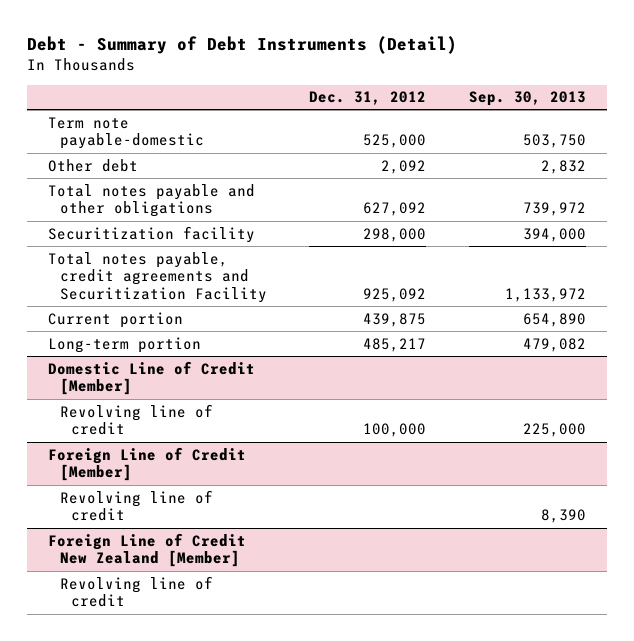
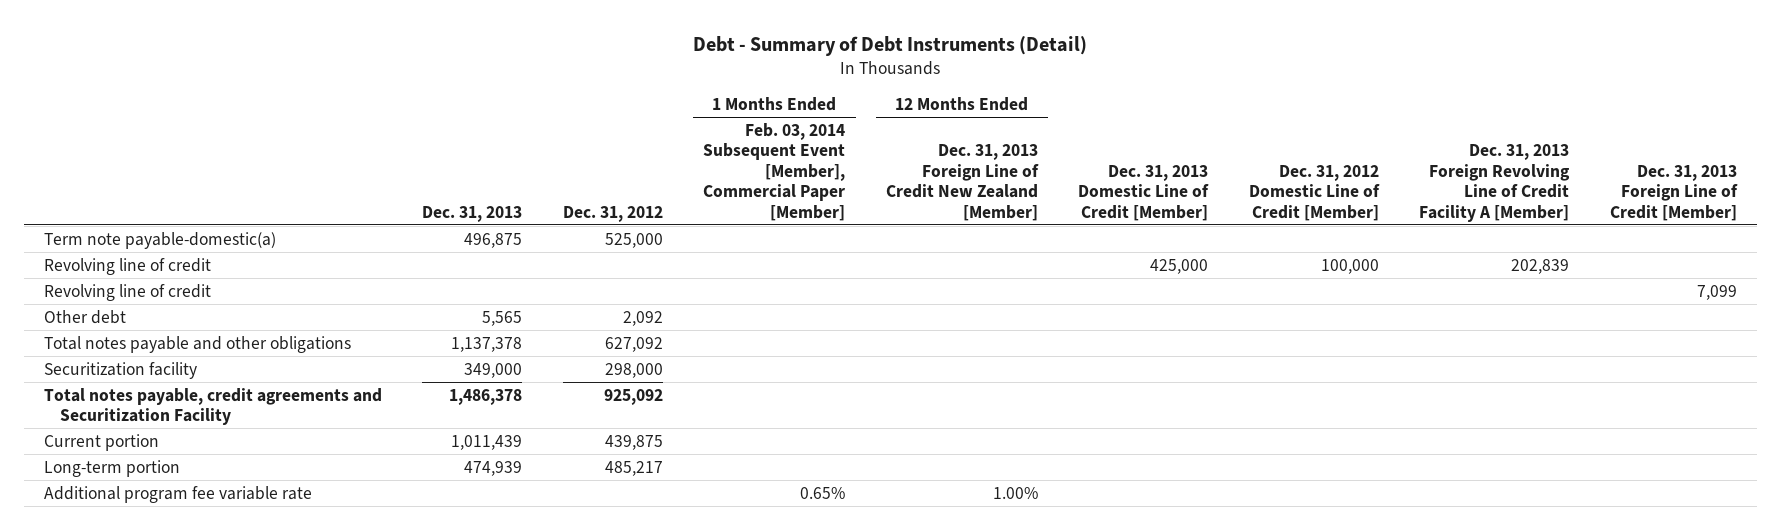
- | Dec. 31, 2012 | Sep. 30, 2013
+ | Dec. 31, 2013 | Dec. 31, 2012 | 1 Months Ended Feb. 03, 2014 Subsequent Event [Member], Commercial Paper [Member] | 12 Months Ended Dec. 31, 2013 Foreign Line of Credit New Zealand [Member] | Dec. 31, 2013 Domestic Line of Credit [Member] | Dec. 31, 2012 Domestic Line of Credit [Member] | Dec. 31, 2013 Foreign Revolving Line of Credit Facility A [Member] | Dec. 31, 2013 Foreign Line of Credit [Member]
- Term note payable-domestic | 525,000 | 503,750
+ Term note payable-domestic(a) | 496,875 | 525,000 | | | | | |
+ Revolving line of credit | | | | | 425,000 | 100,000 | 202,839 |
+ Revolving line of credit | | | | | | | | 7,099
- Domestic Line of Credit [Member]
- Revolving line of credit | 100,000 | 225,000
- Foreign Line of Credit [Member]
- Revolving line of credit | | 8,390
- Foreign Line of Credit New Zealand [Member]
- Revolving line of credit
+ Additional program fee variable rate | | | 0.65% | 1.00% | | | |

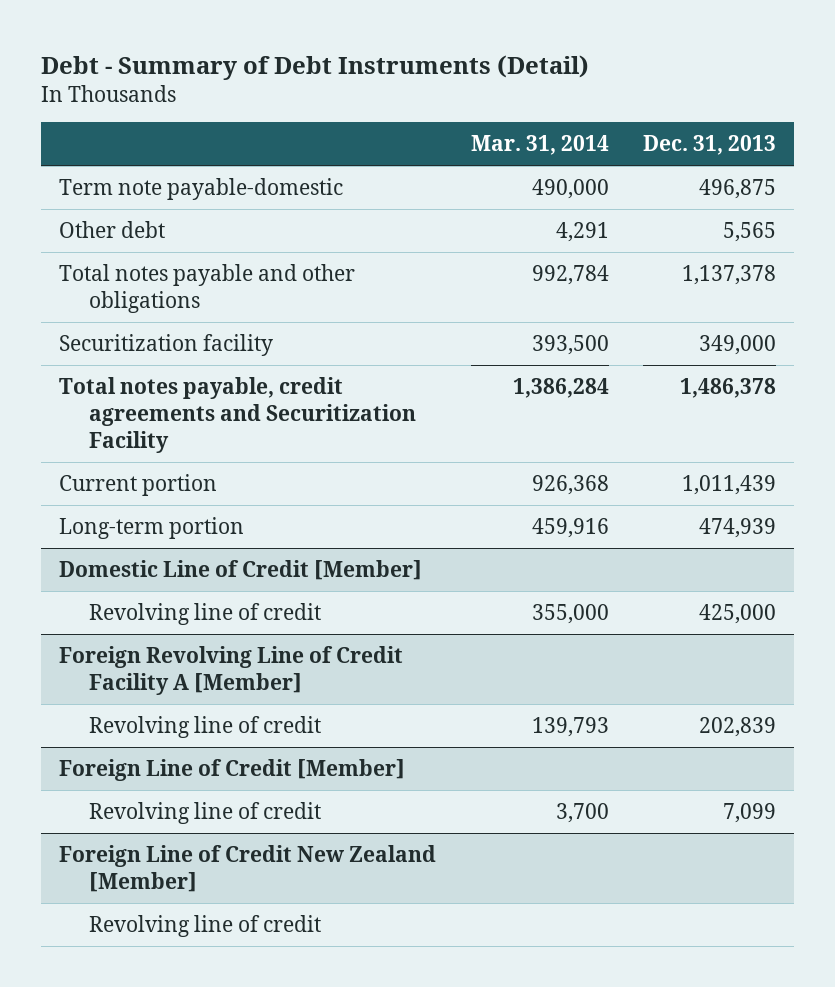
- | Dec. 31, 2013 | Dec. 31, 2012 | 1 Months Ended Feb. 03, 2014 Subsequent Event [Member], Commercial Paper [Member] | 12 Months Ended Dec. 31, 2013 Foreign Line of Credit New Zealand [Member] | Dec. 31, 2013 Domestic Line of Credit [Member] | Dec. 31, 2012 Domestic Line of Credit [Member] | Dec. 31, 2013 Foreign Revolving Line of Credit Facility A [Member] | Dec. 31, 2013 Foreign Line of Credit [Member]
+ | Mar. 31, 2014 | Dec. 31, 2013
- Term note payable-domestic(a) | 496,875 | 525,000 | | | | | |
- Revolving line of credit | | | | | 425,000 | 100,000 | 202,839 |
- Revolving line of credit | | | | | | | | 7,099
+ Term note payable-domestic | 490,000 | 496,875
- Additional program fee variable rate | | | 0.65% | 1.00% | | | |
+ Domestic Line of Credit [Member]
+ Revolving line of credit | 355,000 | 425,000
+ Foreign Revolving Line of Credit Facility A [Member]
+ Revolving line of credit | 139,793 | 202,839
+ Foreign Line of Credit [Member]
+ Revolving line of credit | 3,700 | 7,099
+ Foreign Line of Credit New Zealand [Member]
+ Revolving line of credit

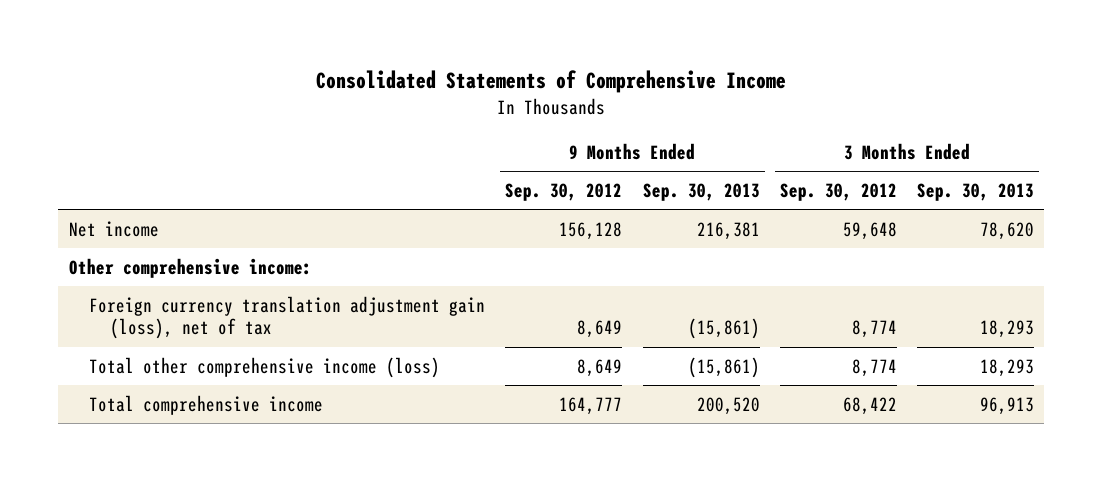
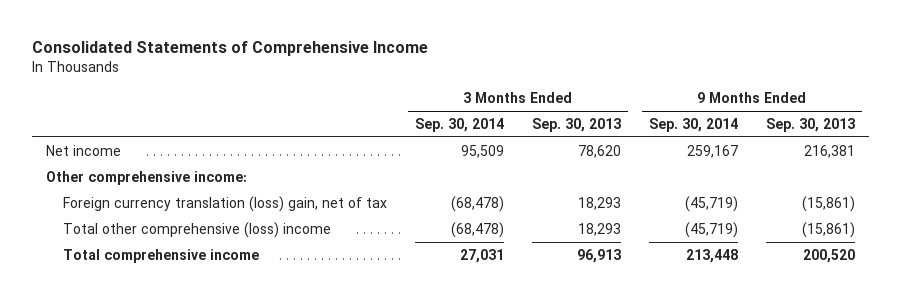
- | 9 Months Ended Sep. 30, 2012 | 9 Months Ended Sep. 30, 2013 | 3 Months Ended Sep. 30, 2012 | 3 Months Ended Sep. 30, 2013
+ | 3 Months Ended Sep. 30, 2014 | 3 Months Ended Sep. 30, 2013 | 9 Months Ended Sep. 30, 2014 | 9 Months Ended Sep. 30, 2013
- Foreign currency translation adjustment gain (loss), net of tax | 8,649 | (15,861) | 8,774 | 18,293
- Total other comprehensive income (loss) | 8,649 | (15,861) | 8,774 | 18,293
+ Foreign currency translation (loss) gain, net of tax | (68,478) | 18,293 | (45,719) | (15,861)
+ Total other comprehensive (loss) income | (68,478) | 18,293 | (45,719) | (15,861)

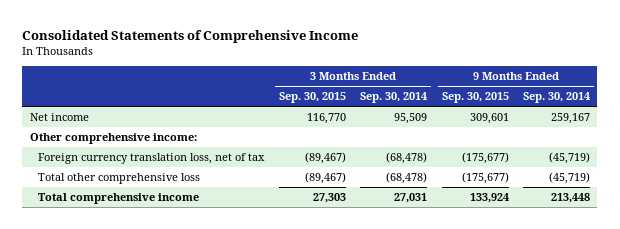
- | 3 Months Ended Sep. 30, 2014 | 3 Months Ended Sep. 30, 2013 | 9 Months Ended Sep. 30, 2014 | 9 Months Ended Sep. 30, 2013
+ | 3 Months Ended Sep. 30, 2015 | 3 Months Ended Sep. 30, 2014 | 9 Months Ended Sep. 30, 2015 | 9 Months Ended Sep. 30, 2014
- Foreign currency translation (loss) gain, net of tax | (68,478) | 18,293 | (45,719) | (15,861)
- Total other comprehensive (loss) income | (68,478) | 18,293 | (45,719) | (15,861)
+ Foreign currency translation loss, net of tax | (89,467) | (68,478) | (175,677) | (45,719)
+ Total other comprehensive loss | (89,467) | (68,478) | (175,677) | (45,719)

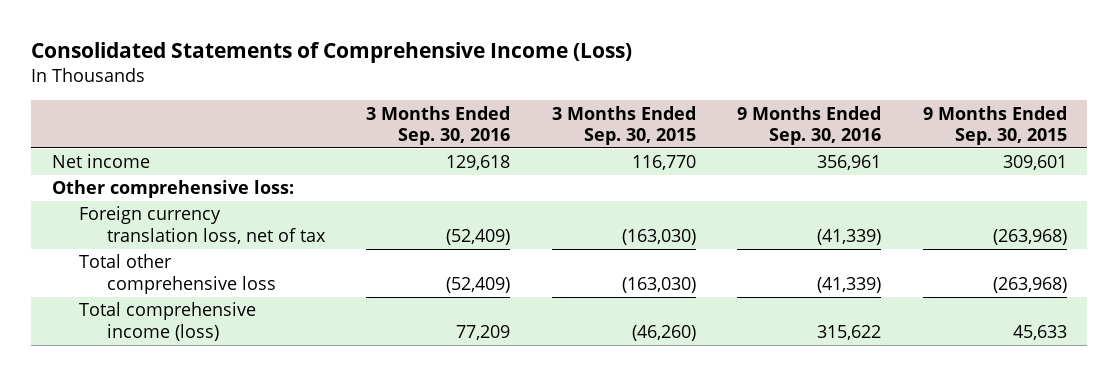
- Consolidated Statements of Comprehensive Income
+ Consolidated Statements of Comprehensive Income (Loss)
- | 3 Months Ended Sep. 30, 2015 | 3 Months Ended Sep. 30, 2014 | 9 Months Ended Sep. 30, 2015 | 9 Months Ended Sep. 30, 2014
+ | 3 Months Ended Sep. 30, 2016 | 3 Months Ended Sep. 30, 2015 | 9 Months Ended Sep. 30, 2016 | 9 Months Ended Sep. 30, 2015
- Other comprehensive income:
- Foreign currency translation loss, net of tax | (89,467) | (68,478) | (175,677) | (45,719)
- Total other comprehensive loss | (89,467) | (68,478) | (175,677) | (45,719)
- Total comprehensive income | 27,303 | 27,031 | 133,924 | 213,448
+ Other comprehensive loss:
+ Foreign currency translation loss, net of tax | (52,409) | (163,030) | (41,339) | (263,968)
+ Total other comprehensive loss | (52,409) | (163,030) | (41,339) | (263,968)
+ Total comprehensive income (loss) | 77,209 | (46,260) | 315,622 | 45,633

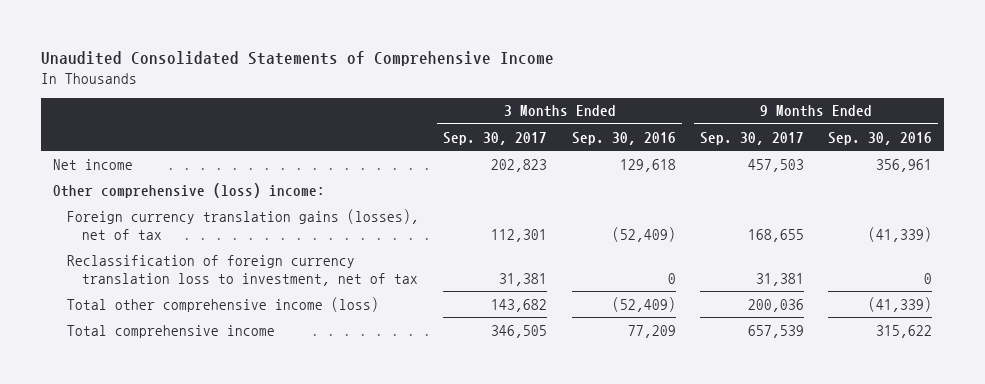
- Consolidated Statements of Comprehensive Income (Loss)
+ Unaudited Consolidated Statements of Comprehensive Income
- | 3 Months Ended Sep. 30, 2016 | 3 Months Ended Sep. 30, 2015 | 9 Months Ended Sep. 30, 2016 | 9 Months Ended Sep. 30, 2015
+ | 3 Months Ended Sep. 30, 2017 | 3 Months Ended Sep. 30, 2016 | 9 Months Ended Sep. 30, 2017 | 9 Months Ended Sep. 30, 2016
- Other comprehensive loss:
- Foreign currency translation loss, net of tax | (52,409) | (163,030) | (41,339) | (263,968)
- Total other comprehensive loss | (52,409) | (163,030) | (41,339) | (263,968)
- Total comprehensive income (loss) | 77,209 | (46,260) | 315,622 | 45,633
+ Other comprehensive (loss) income:
+ Foreign currency translation gains (losses), net of tax | 112,301 | (52,409) | 168,655 | (41,339)
+ Reclassification of foreign currency translation loss to investment, net of tax | 31,381 | 0 | 31,381 | 0
+ Total other comprehensive income (loss) | 143,682 | (52,409) | 200,036 | (41,339)
+ Total comprehensive income | 346,505 | 77,209 | 657,539 | 315,622

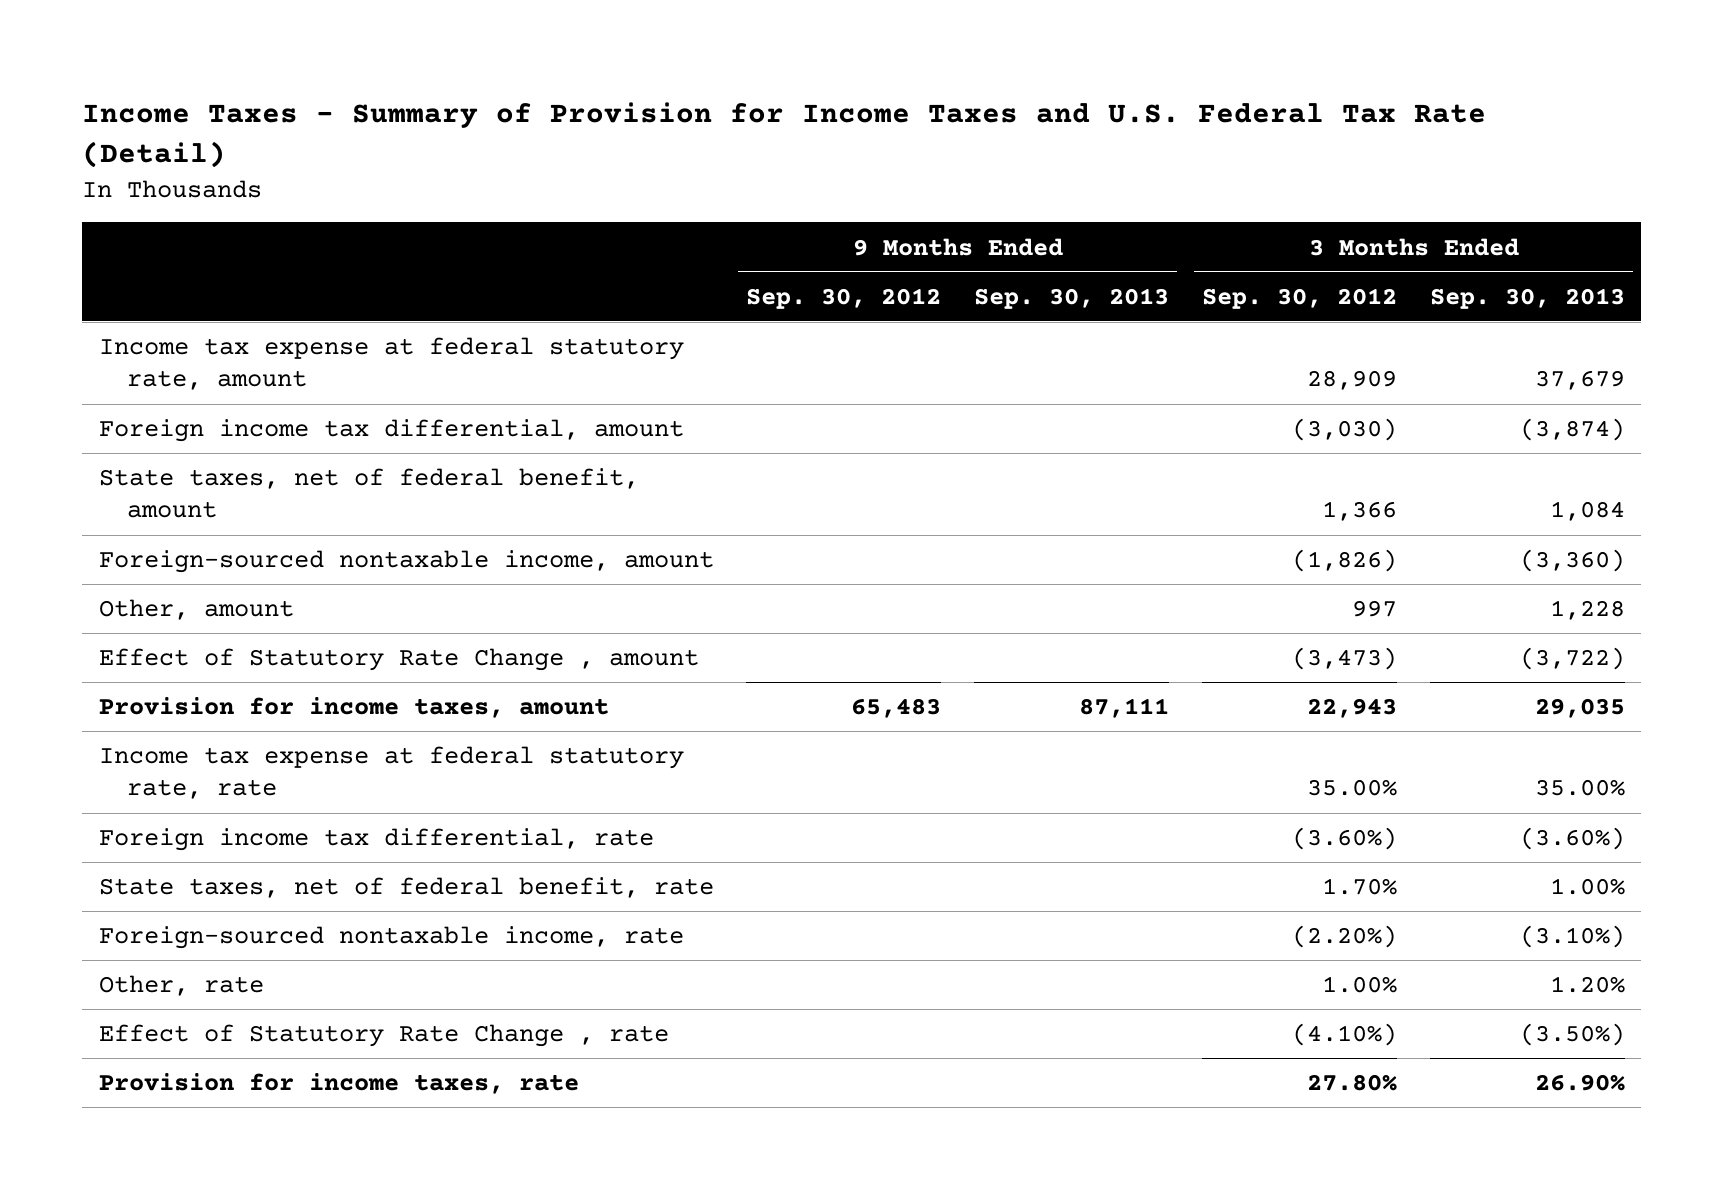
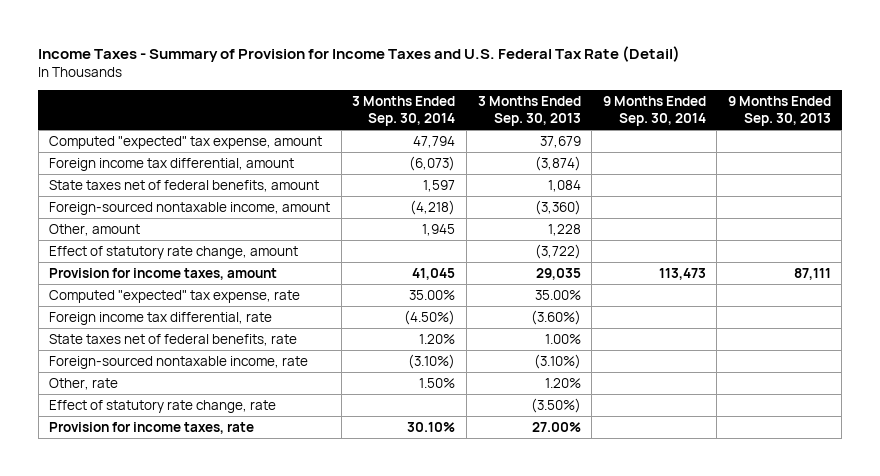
- | 9 Months Ended Sep. 30, 2012 | 9 Months Ended Sep. 30, 2013 | 3 Months Ended Sep. 30, 2012 | 3 Months Ended Sep. 30, 2013
+ | 3 Months Ended Sep. 30, 2014 | 3 Months Ended Sep. 30, 2013 | 9 Months Ended Sep. 30, 2014 | 9 Months Ended Sep. 30, 2013
- Income tax expense at federal statutory rate, amount | | | 28,909 | 37,679
+ Computed "expected" tax expense, amount | 47,794 | 37,679 | |
- State taxes, net of federal benefit, amount | | | 1,366 | 1,084
+ State taxes net of federal benefits, amount | 1,597 | 1,084 | |
- Effect of Statutory Rate Change , amount | | | (3,473) | (3,722)
+ Effect of statutory rate change, amount | | (3,722) | |
- Income tax expense at federal statutory rate, rate | | | 35.00% | 35.00%
+ Computed "expected" tax expense, rate | 35.00% | 35.00% | |
- State taxes, net of federal benefit, rate | | | 1.70% | 1.00%
+ State taxes net of federal benefits, rate | 1.20% | 1.00% | |
- Effect of Statutory Rate Change , rate | | | (4.10%) | (3.50%)
- Provision for income taxes, rate | | | 27.80% | 26.90%
+ Effect of statutory rate change, rate | | (3.50%) | |
+ Provision for income taxes, rate | 30.10% | 27.00% | |

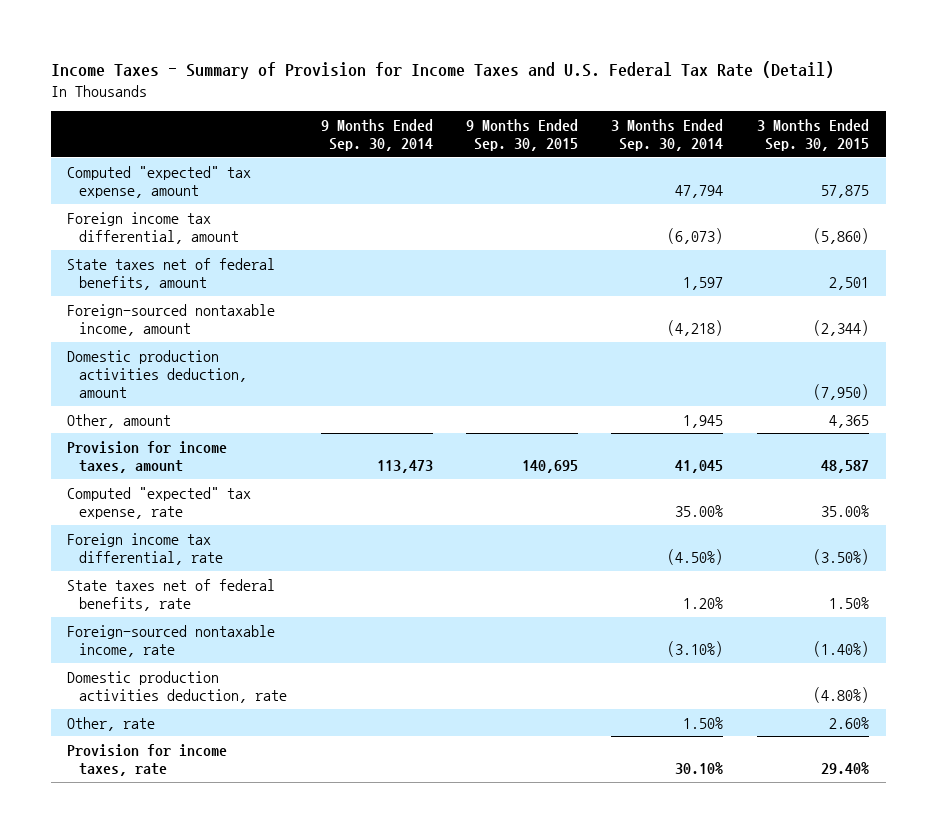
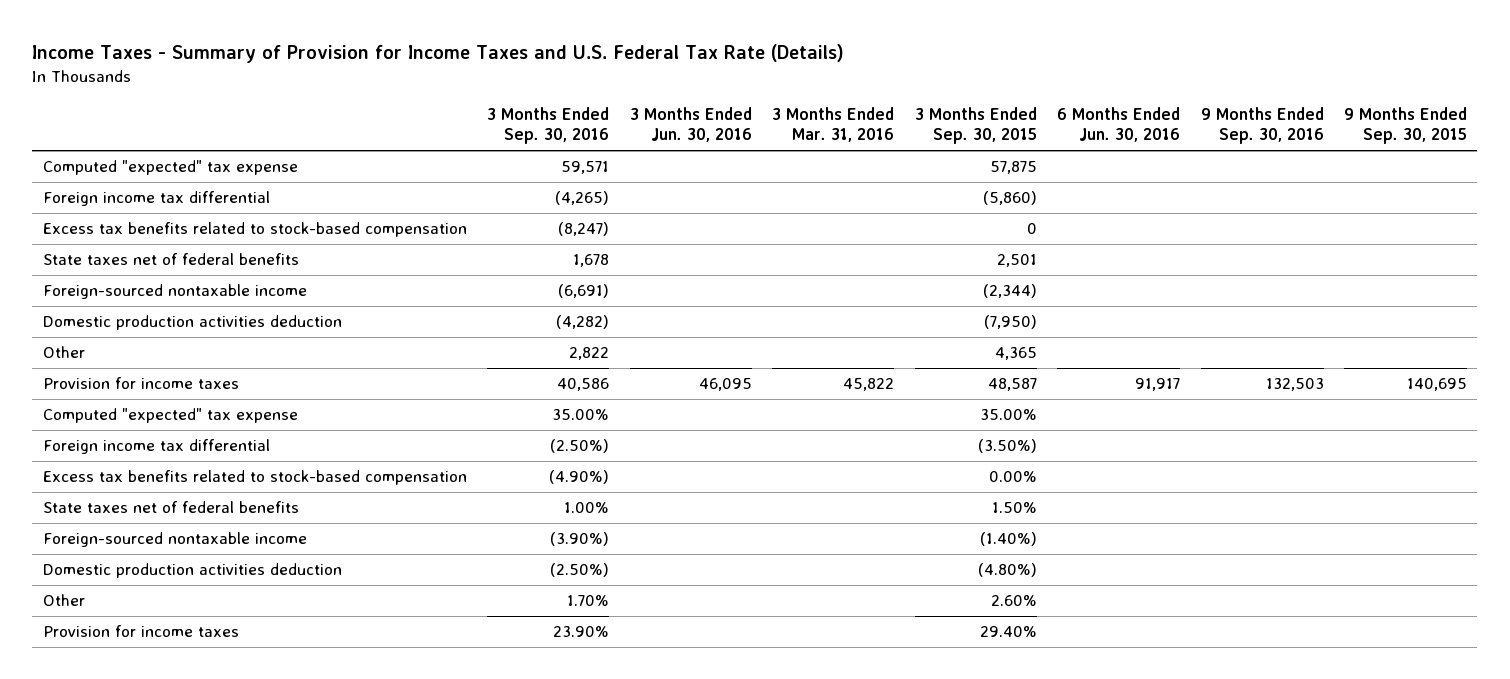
- Income Taxes - Summary of Provision for Income Taxes and U.S. Federal Tax Rate (Detail)
+ Income Taxes - Summary of Provision for Income Taxes and U.S. Federal Tax Rate (Details)
- | 9 Months Ended Sep. 30, 2014 | 9 Months Ended Sep. 30, 2015 | 3 Months Ended Sep. 30, 2014 | 3 Months Ended Sep. 30, 2015
+ | 3 Months Ended Sep. 30, 2016 | 3 Months Ended Jun. 30, 2016 | 3 Months Ended Mar. 31, 2016 | 3 Months Ended Sep. 30, 2015 | 6 Months Ended Jun. 30, 2016 | 9 Months Ended Sep. 30, 2016 | 9 Months Ended Sep. 30, 2015
- Computed "expected" tax expense, amount | | | 47,794 | 57,875
- Foreign income tax differential, amount | | | (6,073) | (5,860)
- State taxes net of federal benefits, amount | | | 1,597 | 2,501
- Foreign-sourced nontaxable income, amount | | | (4,218) | (2,344)
- Domestic production activities deduction, amount | | | | (7,950)
- Other, amount | | | 1,945 | 4,365
- Provision for income taxes, amount | 113,473 | 140,695 | 41,045 | 48,587
- Computed "expected" tax expense, rate | | | 35.00% | 35.00%
- Foreign income tax differential, rate | | | (4.50%) | (3.50%)
- State taxes net of federal benefits, rate | | | 1.20% | 1.50%
- Foreign-sourced nontaxable income, rate | | | (3.10%) | (1.40%)
- Domestic production activities deduction, rate | | | | (4.80%)
- Other, rate | | | 1.50% | 2.60%
- Provision for income taxes, rate | | | 30.10% | 29.40%
+ Computed "expected" tax expense | 59,571 | | | 57,875 | | |
+ Foreign income tax differential | (4,265) | | | (5,860) | | |
+ Excess tax benefits related to stock-based compensation | (8,247) | | | 0 | | |
+ State taxes net of federal benefits | 1,678 | | | 2,501 | | |
+ Foreign-sourced nontaxable income | (6,691) | | | (2,344) | | |
+ Domestic production activities deduction | (4,282) | | | (7,950) | | |
+ Other | 2,822 | | | 4,365 | | |
+ Provision for income taxes | 40,586 | 46,095 | 45,822 | 48,587 | 91,917 | 132,503 | 140,695
+ Computed "expected" tax expense | 35.00% | | | 35.00% | | |
+ Foreign income tax differential | (2.50%) | | | (3.50%) | | |
+ Excess tax benefits related to stock-based compensation | (4.90%) | | | 0.00% | | |
+ State taxes net of federal benefits | 1.00% | | | 1.50% | | |
+ Foreign-sourced nontaxable income | (3.90%) | | | (1.40%) | | |
+ Domestic production activities deduction | (2.50%) | | | (4.80%) | | |
+ Other | 1.70% | | | 2.60% | | |
+ Provision for income taxes | 23.90% | | | 29.40% | | |

